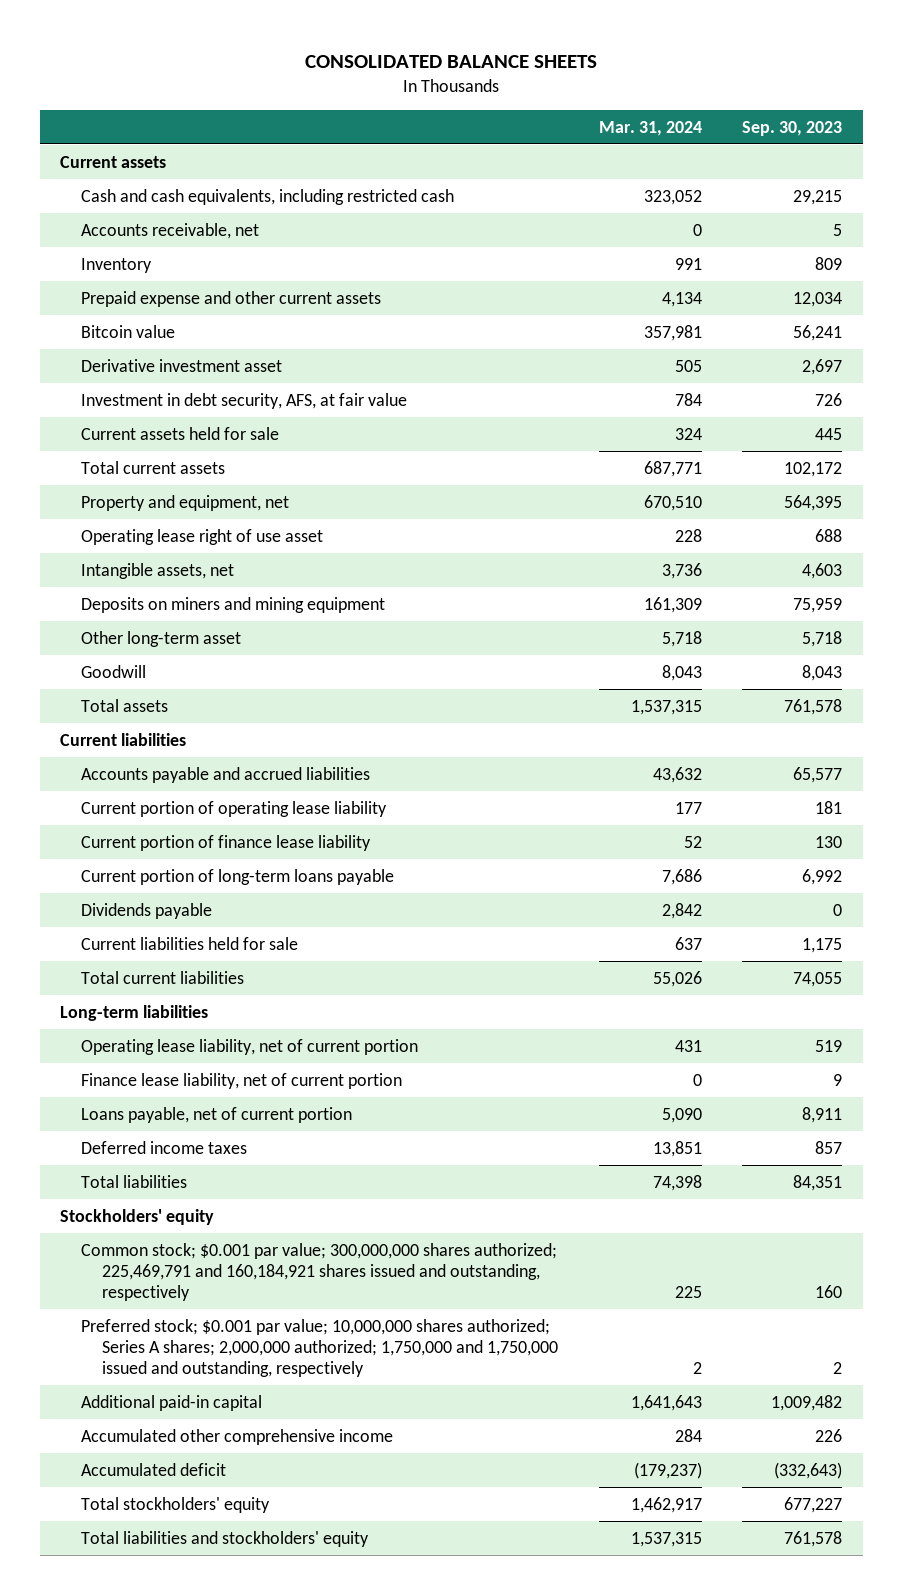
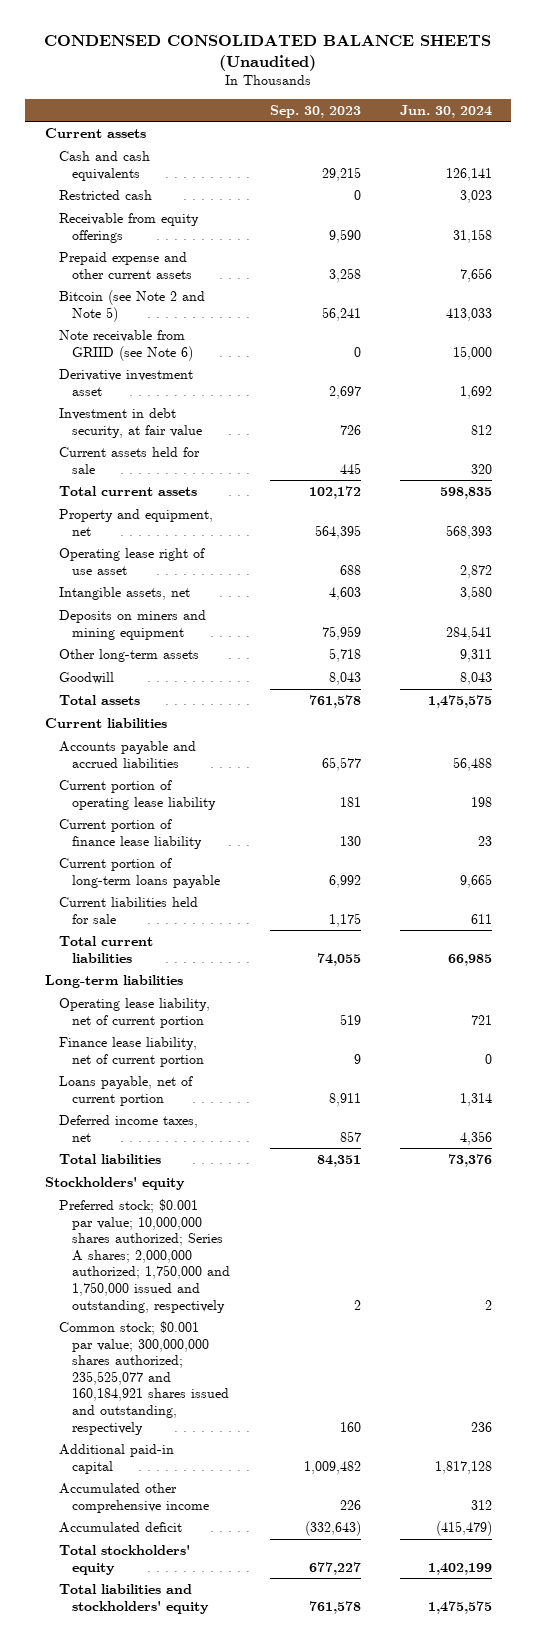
- CONSOLIDATED BALANCE SHEETS
+ CONDENSED CONSOLIDATED BALANCE SHEETS (Unaudited)
- | Mar. 31, 2024 | Sep. 30, 2023
+ | Sep. 30, 2023 | Jun. 30, 2024
- Cash and cash equivalents, including restricted cash | 323,052 | 29,215
- Accounts receivable, net | 0 | 5
- Inventory | 991 | 809
- Prepaid expense and other current assets | 4,134 | 12,034
- Bitcoin value | 357,981 | 56,241
+ Cash and cash equivalents | 29,215 | 126,141
+ Restricted cash | 0 | 3,023
+ Receivable from equity offerings | 9,590 | 31,158
+ Prepaid expense and other current assets | 3,258 | 7,656
+ Bitcoin (see Note 2 and Note 5) | 56,241 | 413,033
+ Note receivable from GRIID (see Note 6) | 0 | 15,000
- Investment in debt security, AFS, at fair value | 784 | 726
+ Investment in debt security, at fair value | 726 | 812
- Other long-term asset | 5,718 | 5,718
+ Other long-term assets | 5,718 | 9,311
- Dividends payable | 2,842 | 0
- Deferred income taxes | 13,851 | 857
+ Deferred income taxes, net | 857 | 4,356
- Common stock; $0.001 par value; 300,000,000 shares authorized; 225,469,791 and 160,184,921 shares issued and outstanding, respectively | 225 | 160
+ Common stock; $0.001 par value; 300,000,000 shares authorized; 235,525,077 and 160,184,921 shares issued and outstanding, respectively | 160 | 236

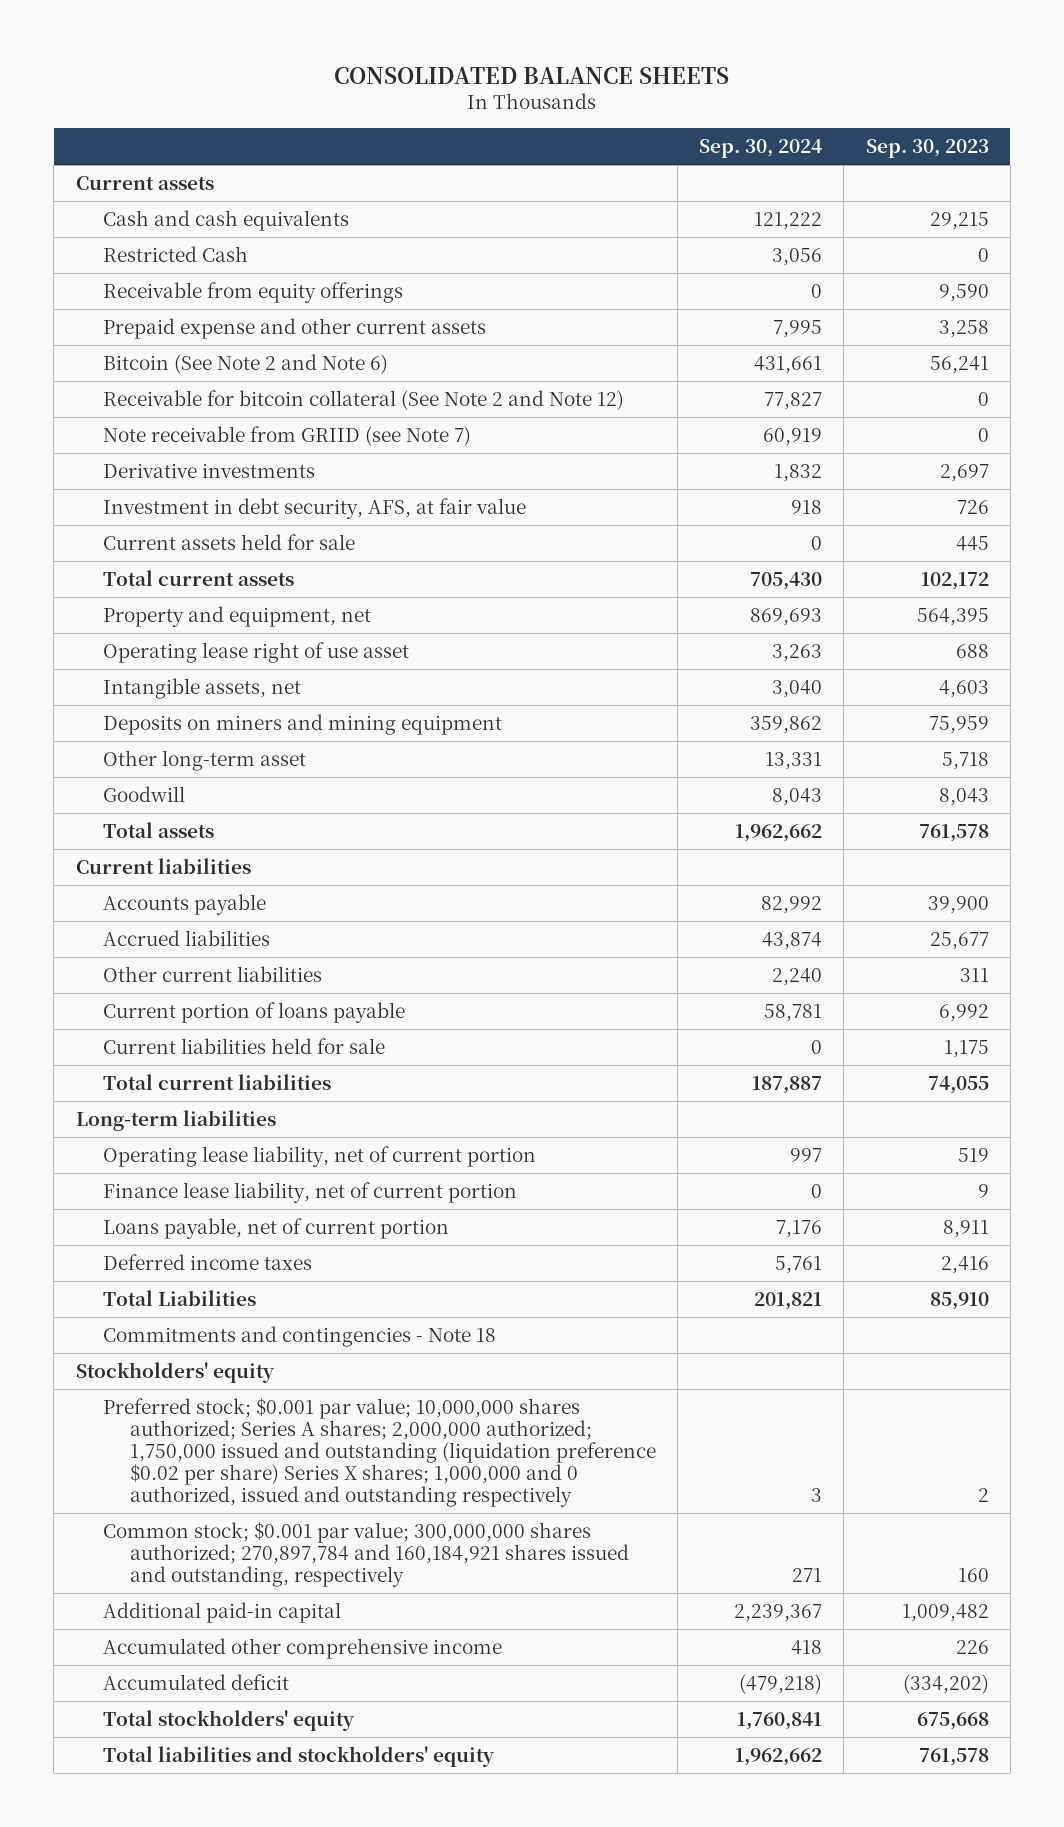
- CONDENSED CONSOLIDATED BALANCE SHEETS (Unaudited)
+ CONSOLIDATED BALANCE SHEETS
- | Sep. 30, 2023 | Jun. 30, 2024
+ | Sep. 30, 2024 | Sep. 30, 2023
- Restricted cash | 0 | 3,023
+ Restricted Cash | 3,056 | 0
- Bitcoin (see Note 2 and Note 5) | 56,241 | 413,033
- Note receivable from GRIID (see Note 6) | 0 | 15,000
- Derivative investment asset | 2,697 | 1,692
- Investment in debt security, at fair value | 726 | 812
+ Bitcoin (See Note 2 and Note 6) | 431,661 | 56,241
+ Receivable for bitcoin collateral (See Note 2 and Note 12) | 77,827 | 0
+ Note receivable from GRIID (see Note 7) | 60,919 | 0
+ Derivative investments | 1,832 | 2,697
+ Investment in debt security, AFS, at fair value | 918 | 726
- Other long-term assets | 5,718 | 9,311
+ Other long-term asset | 13,331 | 5,718
- Accounts payable and accrued liabilities | 65,577 | 56,488
- Current portion of operating lease liability | 181 | 198
- Current portion of finance lease liability | 130 | 23
- Current portion of long-term loans payable | 6,992 | 9,665
+ Accounts payable | 82,992 | 39,900
+ Accrued liabilities | 43,874 | 25,677
+ Other current liabilities | 2,240 | 311
+ Current portion of loans payable | 58,781 | 6,992
- Deferred income taxes, net | 857 | 4,356
- Total liabilities | 84,351 | 73,376
+ Deferred income taxes | 5,761 | 2,416
+ Total Liabilities | 201,821 | 85,910
+ Commitments and contingencies - Note 18
- Preferred stock; $0.001 par value; 10,000,000 shares authorized; Series A shares; 2,000,000 authorized; 1,750,000 and 1,750,000 issued and outstanding, respectively | 2 | 2
- Common stock; $0.001 par value; 300,000,000 shares authorized; 235,525,077 and 160,184,921 shares issued and outstanding, respectively | 160 | 236
+ Preferred stock; $0.001 par value; 10,000,000 shares authorized; Series A shares; 2,000,000 authorized; 1,750,000 issued and outstanding (liquidation preference $0.02 per share) Series X shares; 1,000,000 and 0 authorized, issued and outstanding respectively | 3 | 2
+ Common stock; $0.001 par value; 300,000,000 shares authorized; 270,897,784 and 160,184,921 shares issued and outstanding, respectively | 271 | 160
- Accumulated deficit | (332,643) | (415,479)
- Total stockholders' equity | 677,227 | 1,402,199
+ Accumulated deficit | (479,218) | (334,202)
+ Total stockholders' equity | 1,760,841 | 675,668

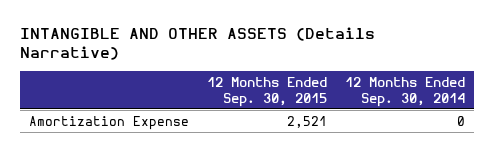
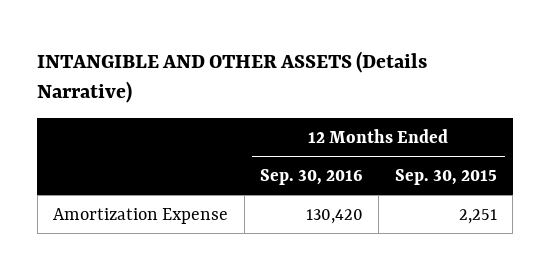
- | 12 Months Ended Sep. 30, 2015 | 12 Months Ended Sep. 30, 2014
+ | 12 Months Ended Sep. 30, 2016 | 12 Months Ended Sep. 30, 2015
- Amortization Expense | 2,521 | 0
+ Amortization Expense | 130,420 | 2,251

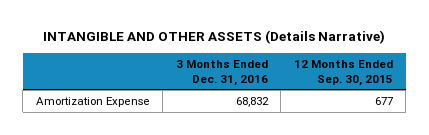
- | 12 Months Ended Sep. 30, 2016 | 12 Months Ended Sep. 30, 2015
+ | 3 Months Ended Dec. 31, 2016 | 12 Months Ended Sep. 30, 2015
- Amortization Expense | 130,420 | 2,251
+ Amortization Expense | 68,832 | 677

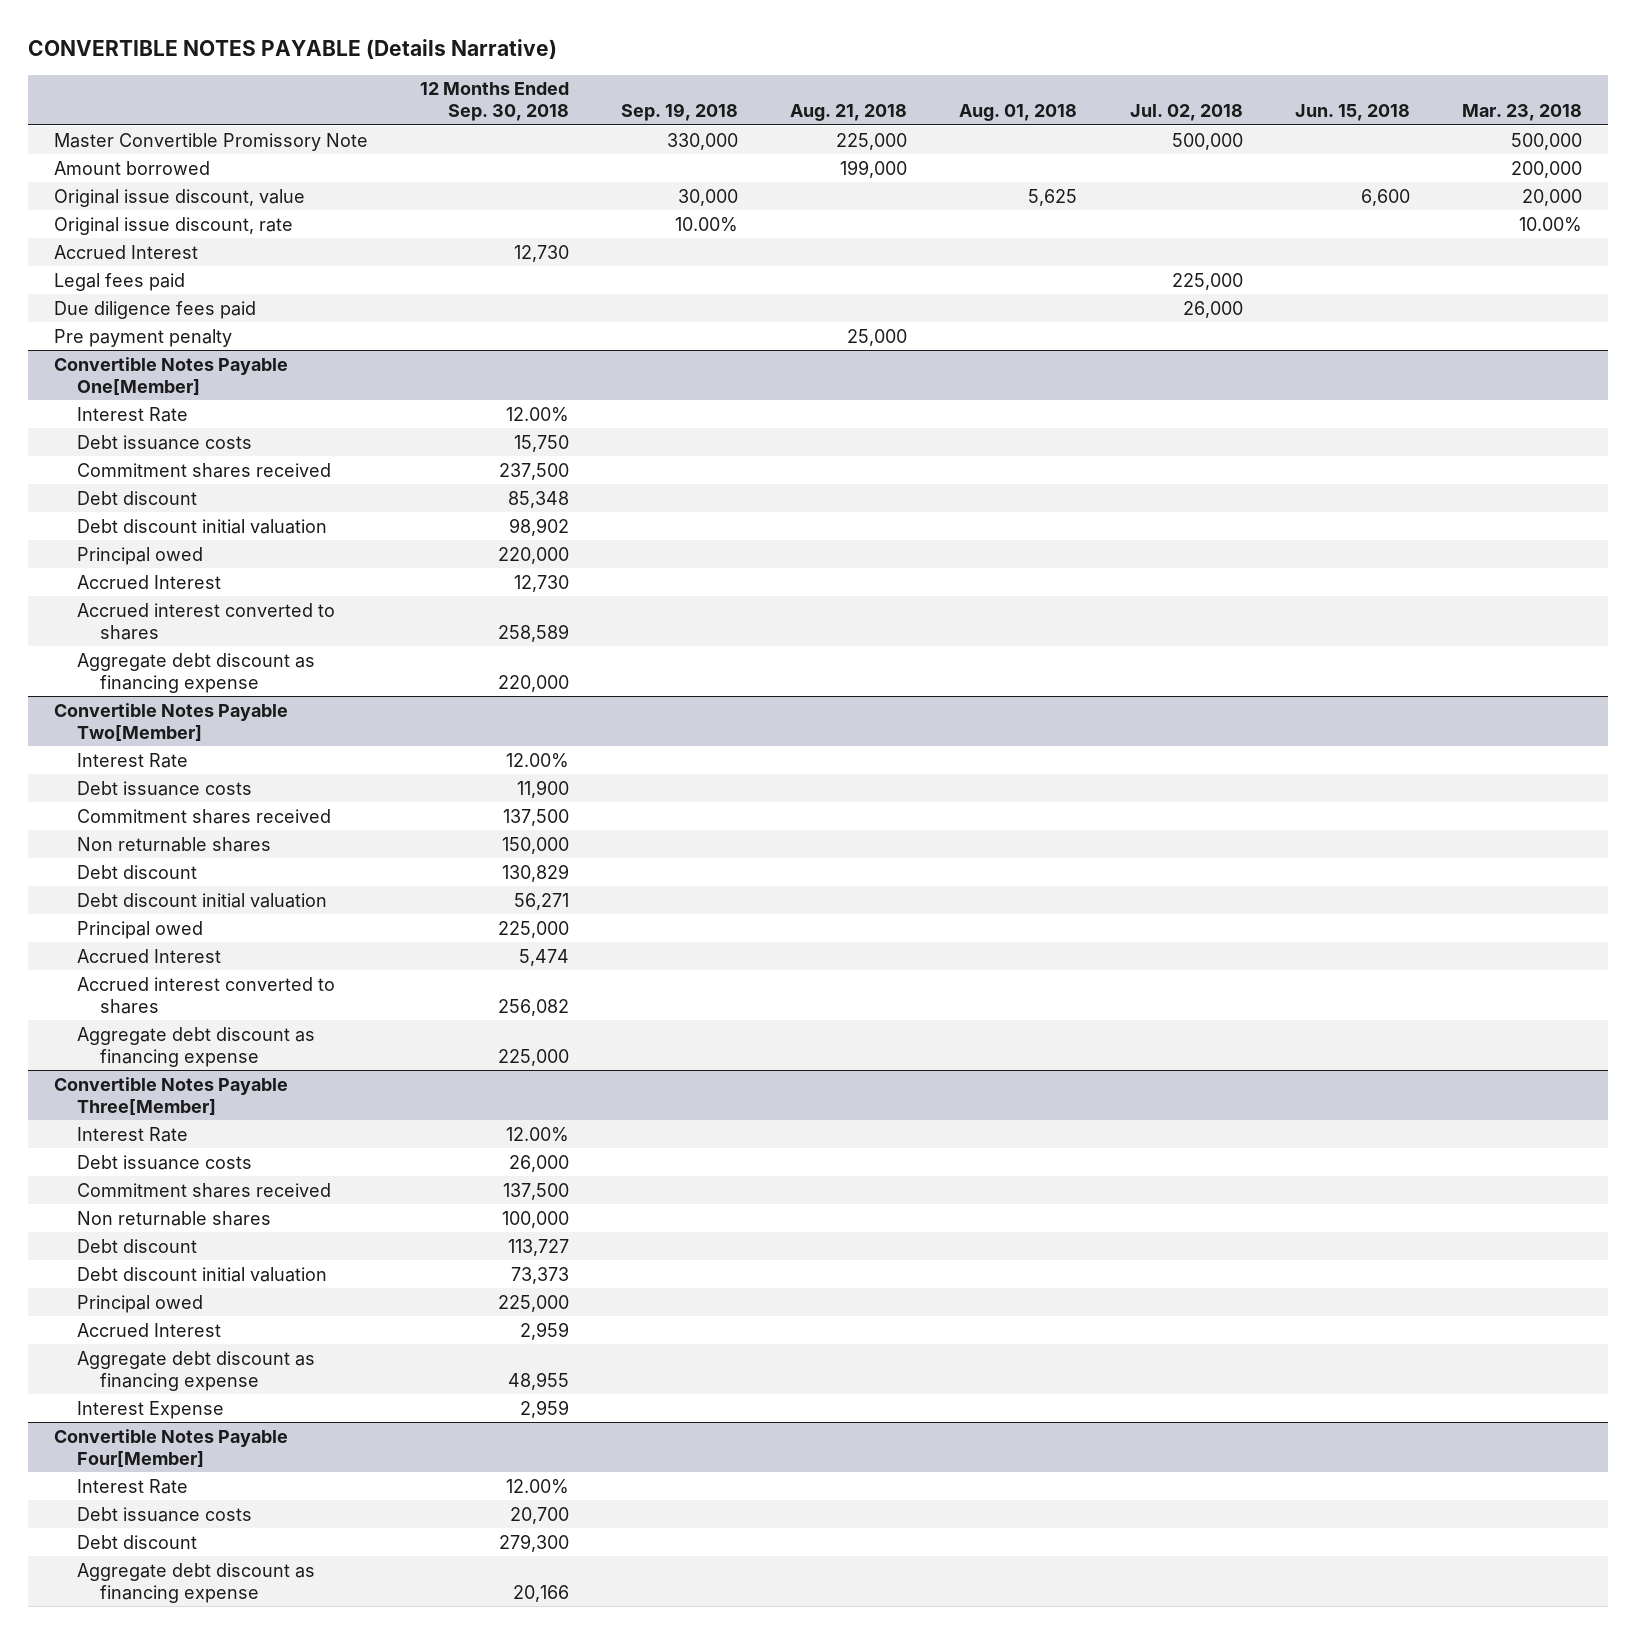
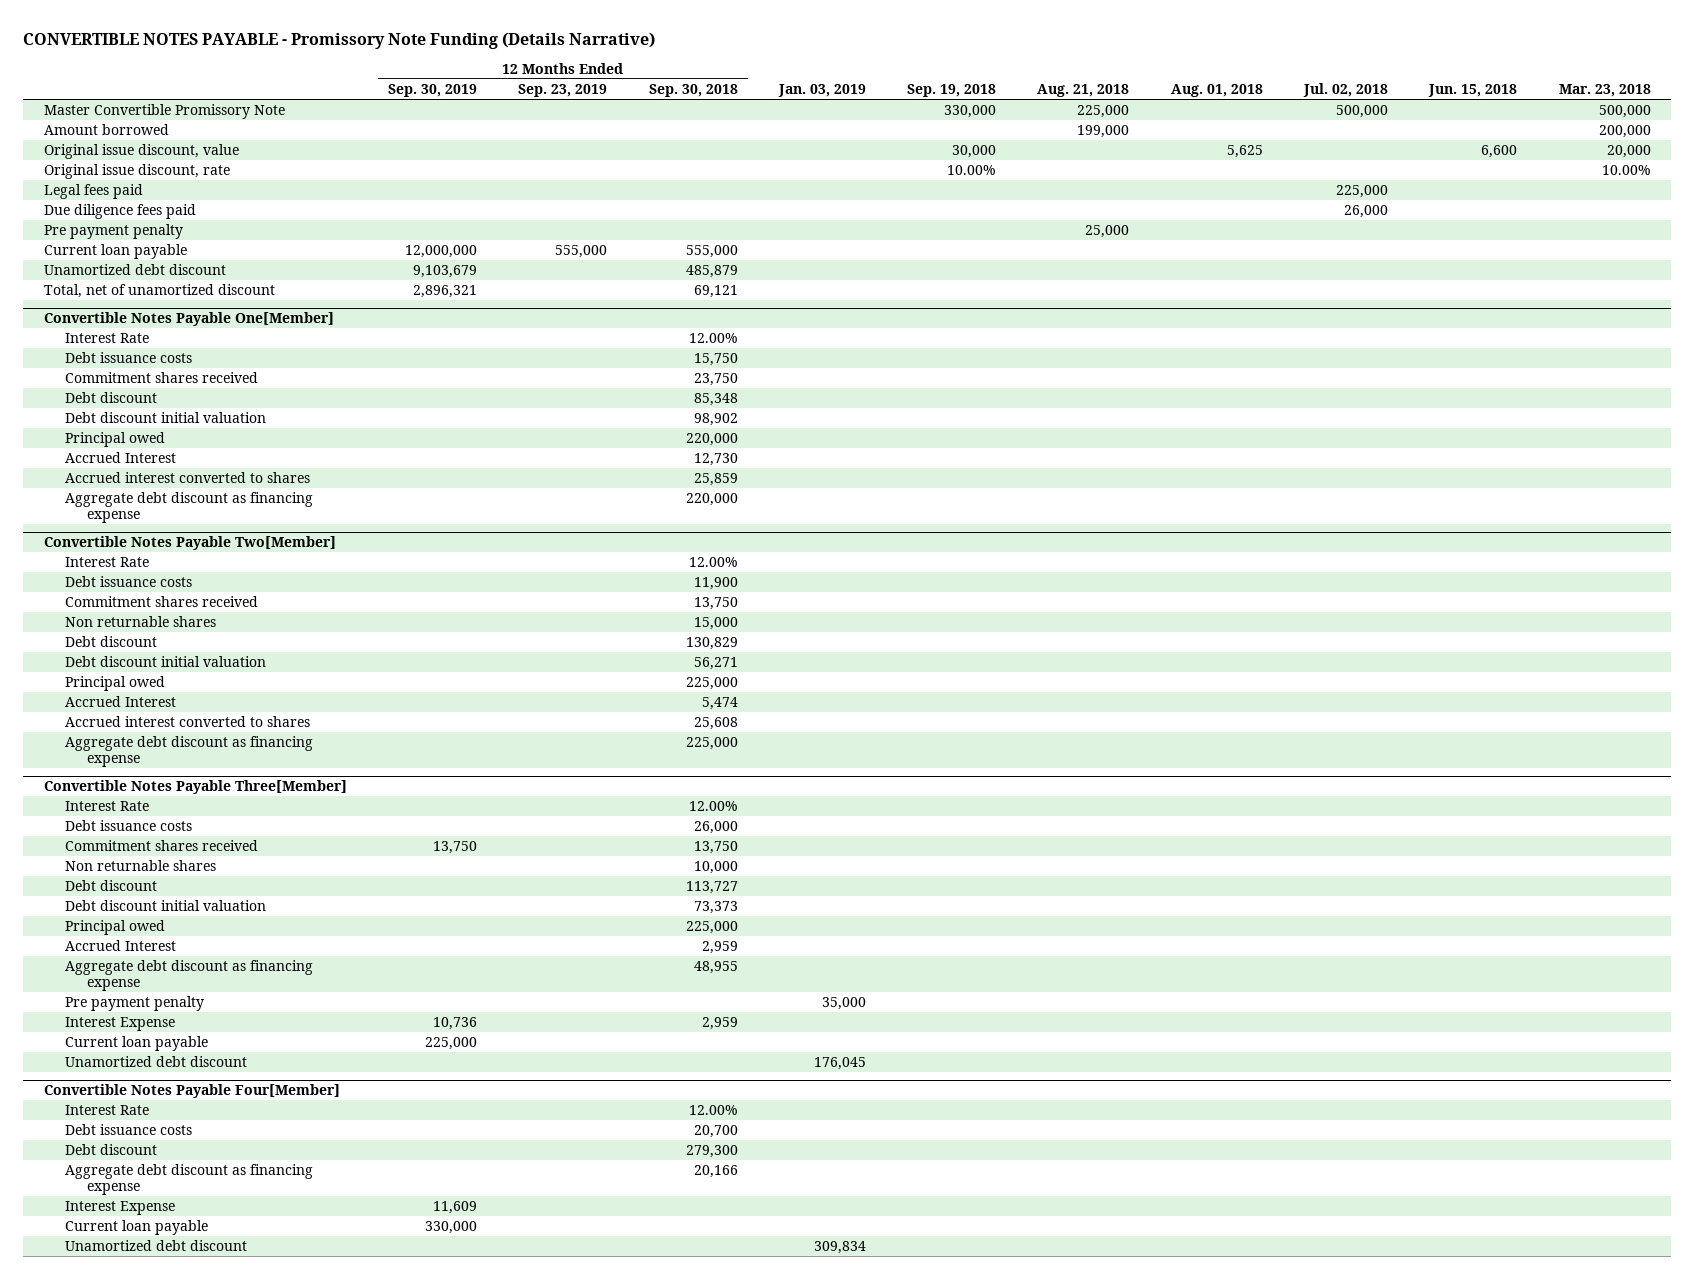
- CONVERTIBLE NOTES PAYABLE (Details Narrative)
+ CONVERTIBLE NOTES PAYABLE - Promissory Note Funding (Details Narrative)
- | 12 Months Ended Sep. 30, 2018 | Sep. 19, 2018 | Aug. 21, 2018 | Aug. 01, 2018 | Jul. 02, 2018 | Jun. 15, 2018 | Mar. 23, 2018
+ | 12 Months Ended Sep. 30, 2019 | 12 Months Ended Sep. 23, 2019 | 12 Months Ended Sep. 30, 2018 | Jan. 03, 2019 | Sep. 19, 2018 | Aug. 21, 2018 | Aug. 01, 2018 | Jul. 02, 2018 | Jun. 15, 2018 | Mar. 23, 2018
- Accrued Interest | 12,730 | | | | | |
+ Current loan payable | 12,000,000 | 555,000 | 555,000 | | | | | | |
+ Unamortized debt discount | 9,103,679 | | 485,879 | | | | | | |
+ Total, net of unamortized discount | 2,896,321 | | 69,121 | | | | | | |
@ Convertible Notes Payable One[Member]
- Commitment shares received | 237,500 | | | | | |
+ Commitment shares received | | | 23,750 | | | | | | |
- Accrued interest converted to shares | 258,589 | | | | | |
+ Accrued interest converted to shares | | | 25,859 | | | | | | |
@ Convertible Notes Payable Two[Member]
- Commitment shares received | 137,500 | | | | | |
- Non returnable shares | 150,000 | | | | | |
+ Commitment shares received | | | 13,750 | | | | | | |
+ Non returnable shares | | | 15,000 | | | | | | |
- Accrued interest converted to shares | 256,082 | | | | | |
+ Accrued interest converted to shares | | | 25,608 | | | | | | |
@ Convertible Notes Payable Three[Member]
- Commitment shares received | 137,500 | | | | | |
- Non returnable shares | 100,000 | | | | | |
+ Commitment shares received | 13,750 | | 13,750 | | | | | | |
+ Non returnable shares | | | 10,000 | | | | | | |
+ Pre payment penalty | | | | 35,000 | | | | | |
+ Current loan payable | 225,000 | | | | | | | | |
+ Unamortized debt discount | | | | 176,045 | | | | | |
@ Convertible Notes Payable Four[Member]
+ Interest Expense | 11,609 | | | | | | | | |
+ Current loan payable | 330,000 | | | | | | | | |
+ Unamortized debt discount | | | | 309,834 | | | | | |

